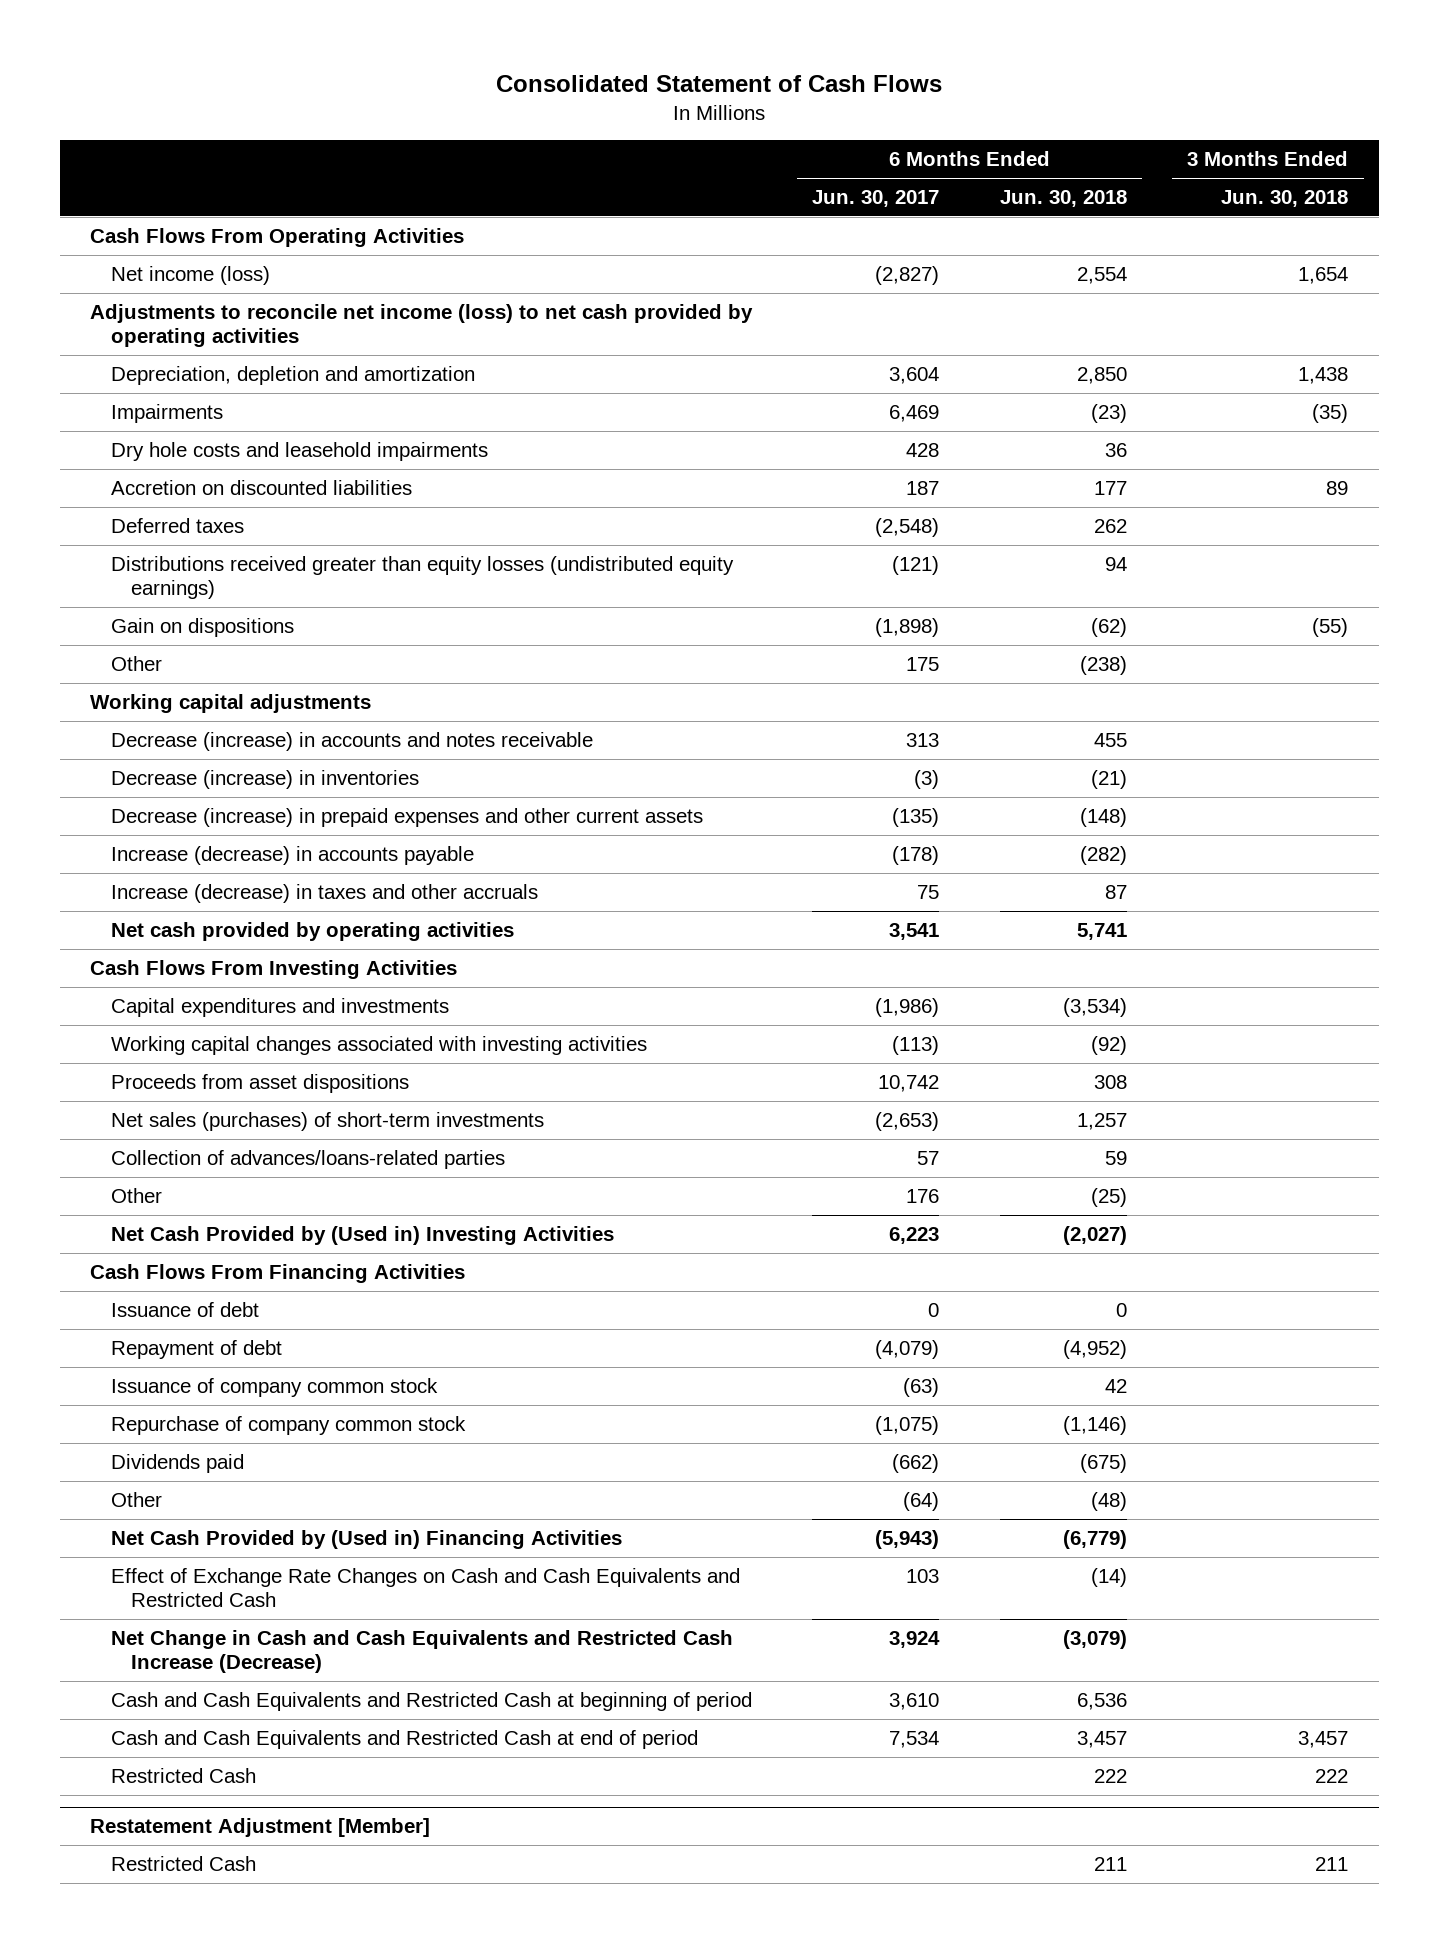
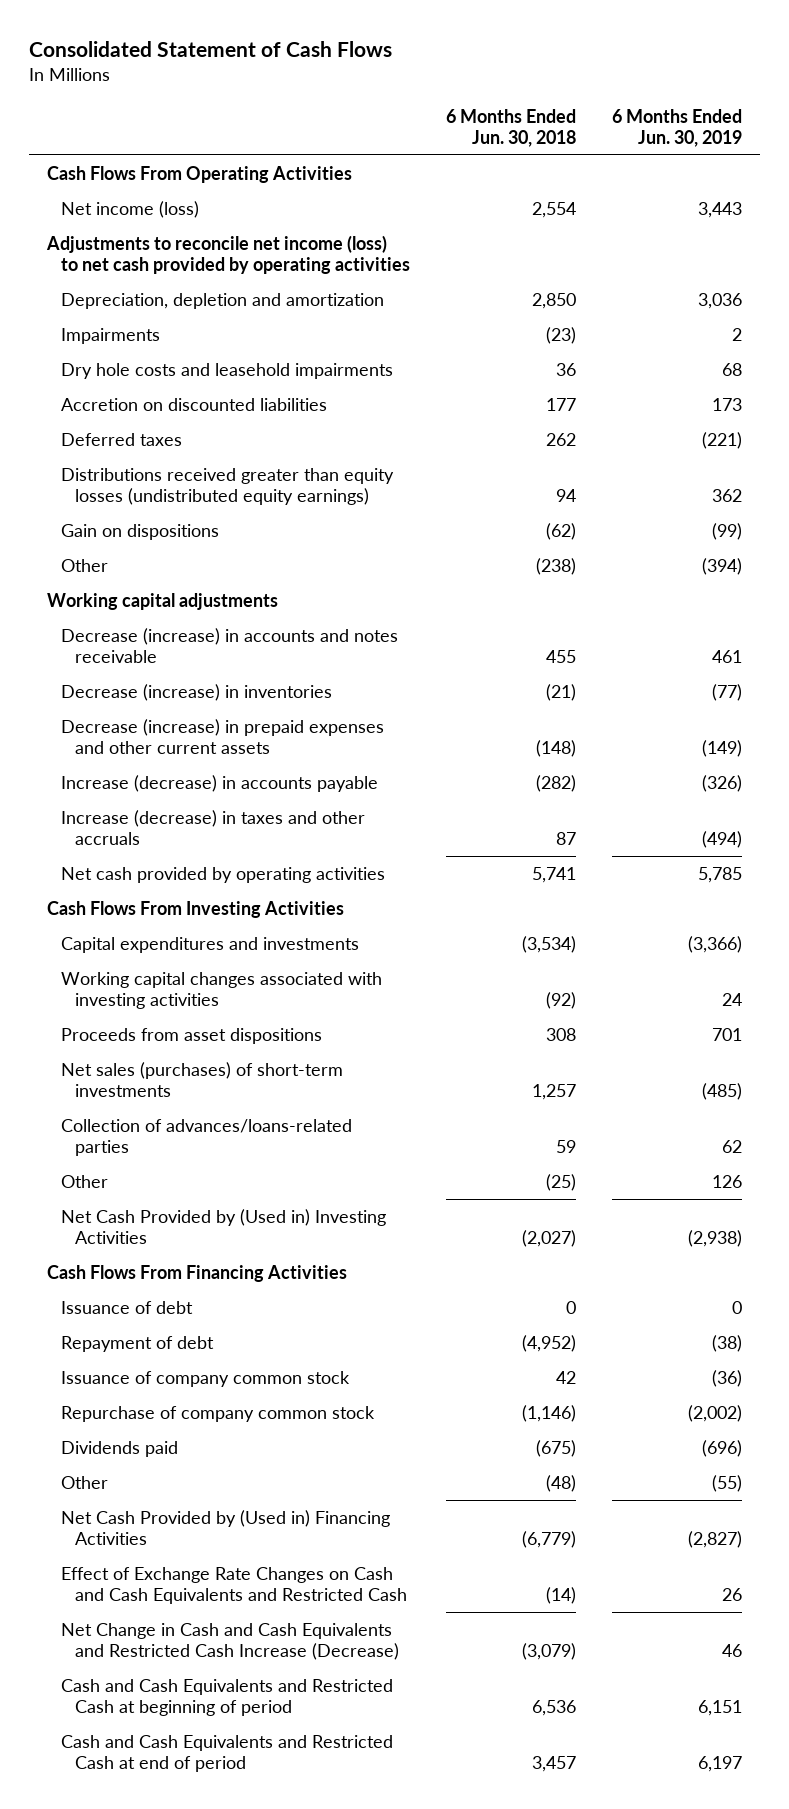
- | 6 Months Ended Jun. 30, 2017 | 6 Months Ended Jun. 30, 2018 | 3 Months Ended Jun. 30, 2018
+ | 6 Months Ended Jun. 30, 2018 | 6 Months Ended Jun. 30, 2019
- Restricted Cash | | 222 | 222
- Restatement Adjustment [Member]
- Restricted Cash | | 211 | 211

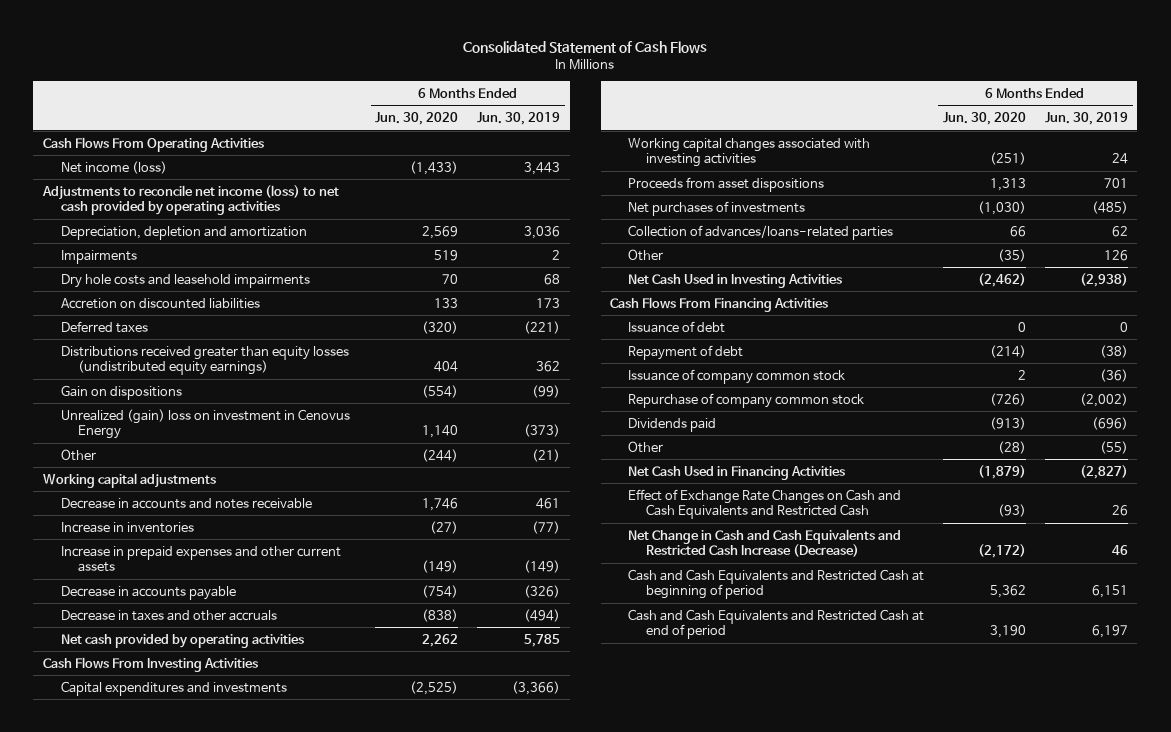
- | 6 Months Ended Jun. 30, 2018 | 6 Months Ended Jun. 30, 2019
+ | 6 Months Ended Jun. 30, 2020 | 6 Months Ended Jun. 30, 2019
- Other | (238) | (394)
+ Unrealized (gain) loss on investment in Cenovus Energy | 1,140 | (373)
+ Other | (244) | (21)
- Decrease (increase) in accounts and notes receivable | 455 | 461
- Decrease (increase) in inventories | (21) | (77)
- Decrease (increase) in prepaid expenses and other current assets | (148) | (149)
- Increase (decrease) in accounts payable | (282) | (326)
- Increase (decrease) in taxes and other accruals | 87 | (494)
+ Decrease in accounts and notes receivable | 1,746 | 461
+ Increase in inventories | (27) | (77)
+ Increase in prepaid expenses and other current assets | (149) | (149)
+ Decrease in accounts payable | (754) | (326)
+ Decrease in taxes and other accruals | (838) | (494)
- Net sales (purchases) of short-term investments | 1,257 | (485)
+ Net purchases of investments | (1,030) | (485)
- Net Cash Provided by (Used in) Investing Activities | (2,027) | (2,938)
+ Net Cash Used in Investing Activities | (2,462) | (2,938)
- Net Cash Provided by (Used in) Financing Activities | (6,779) | (2,827)
+ Net Cash Used in Financing Activities | (1,879) | (2,827)

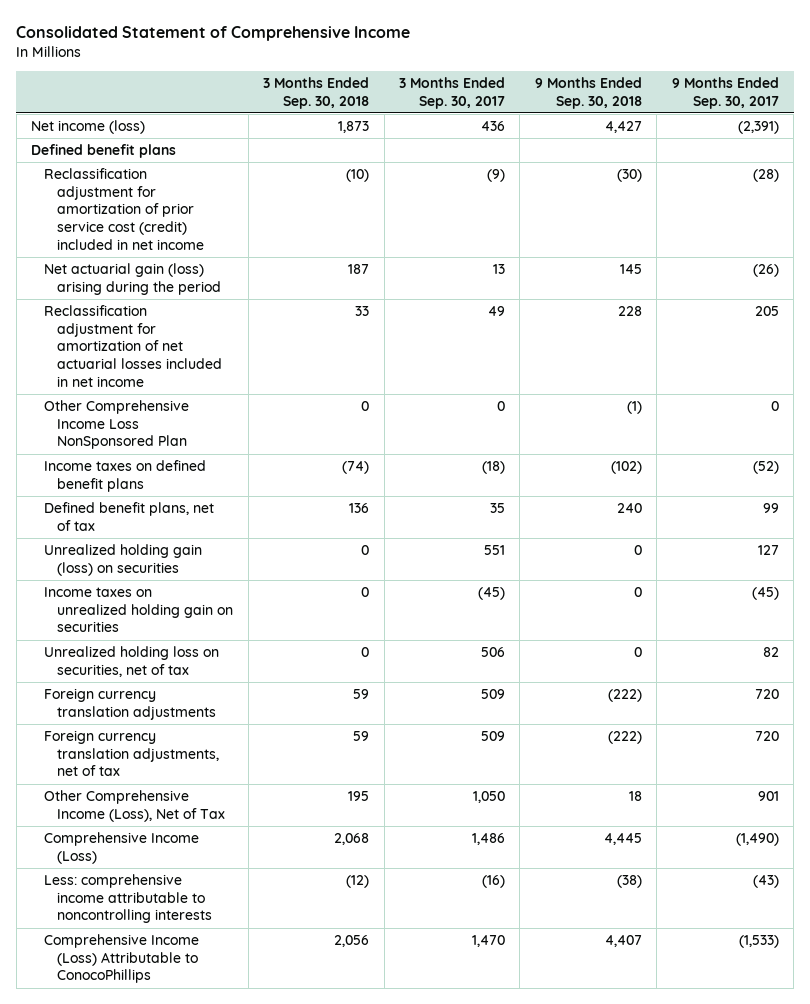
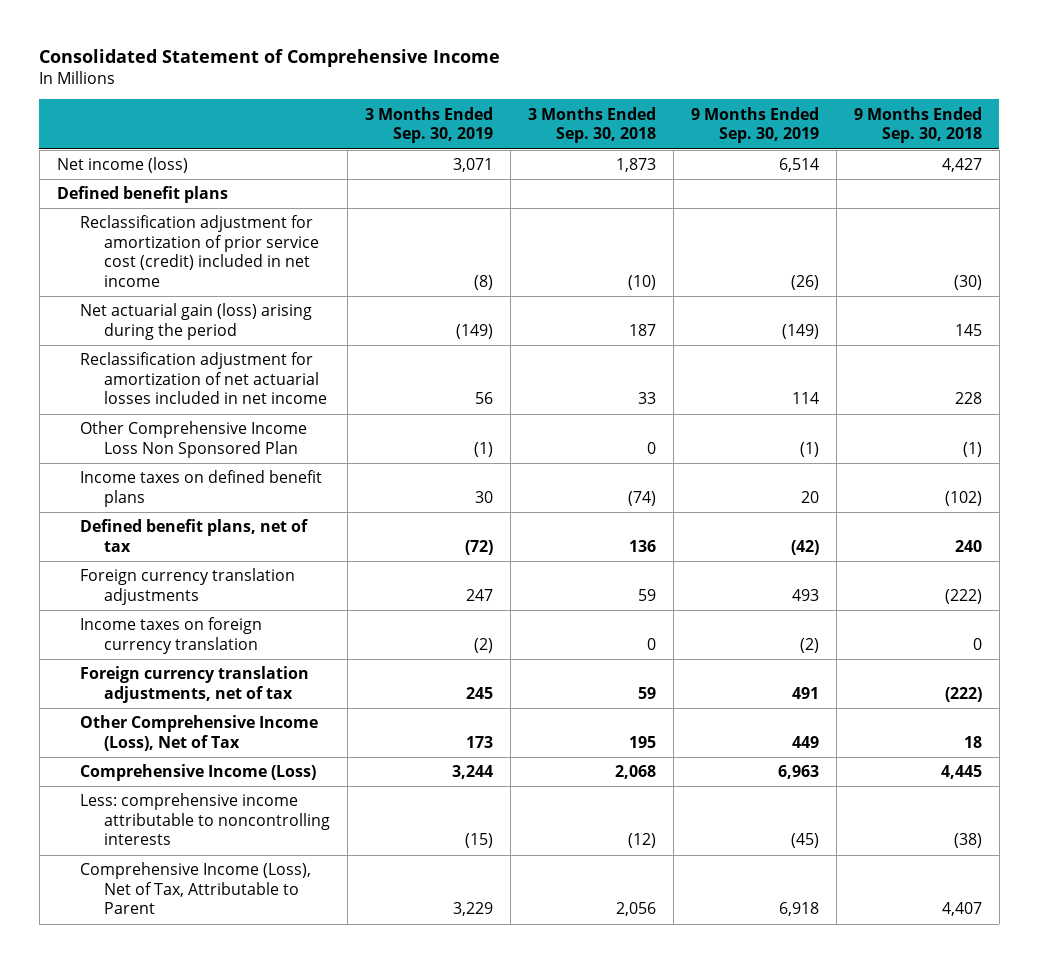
- | 3 Months Ended Sep. 30, 2018 | 3 Months Ended Sep. 30, 2017 | 9 Months Ended Sep. 30, 2018 | 9 Months Ended Sep. 30, 2017
+ | 3 Months Ended Sep. 30, 2019 | 3 Months Ended Sep. 30, 2018 | 9 Months Ended Sep. 30, 2019 | 9 Months Ended Sep. 30, 2018
- Other Comprehensive Income Loss NonSponsored Plan | 0 | 0 | (1) | 0
+ Other Comprehensive Income Loss Non Sponsored Plan | (1) | 0 | (1) | (1)
- Unrealized holding gain (loss) on securities | 0 | 551 | 0 | 127
- Income taxes on unrealized holding gain on securities | 0 | (45) | 0 | (45)
- Unrealized holding loss on securities, net of tax | 0 | 506 | 0 | 82
+ Income taxes on foreign currency translation | (2) | 0 | (2) | 0
- Comprehensive Income (Loss) Attributable to ConocoPhillips | 2,056 | 1,470 | 4,407 | (1,533)
+ Comprehensive Income (Loss), Net of Tax, Attributable to Parent | 3,229 | 2,056 | 6,918 | 4,407

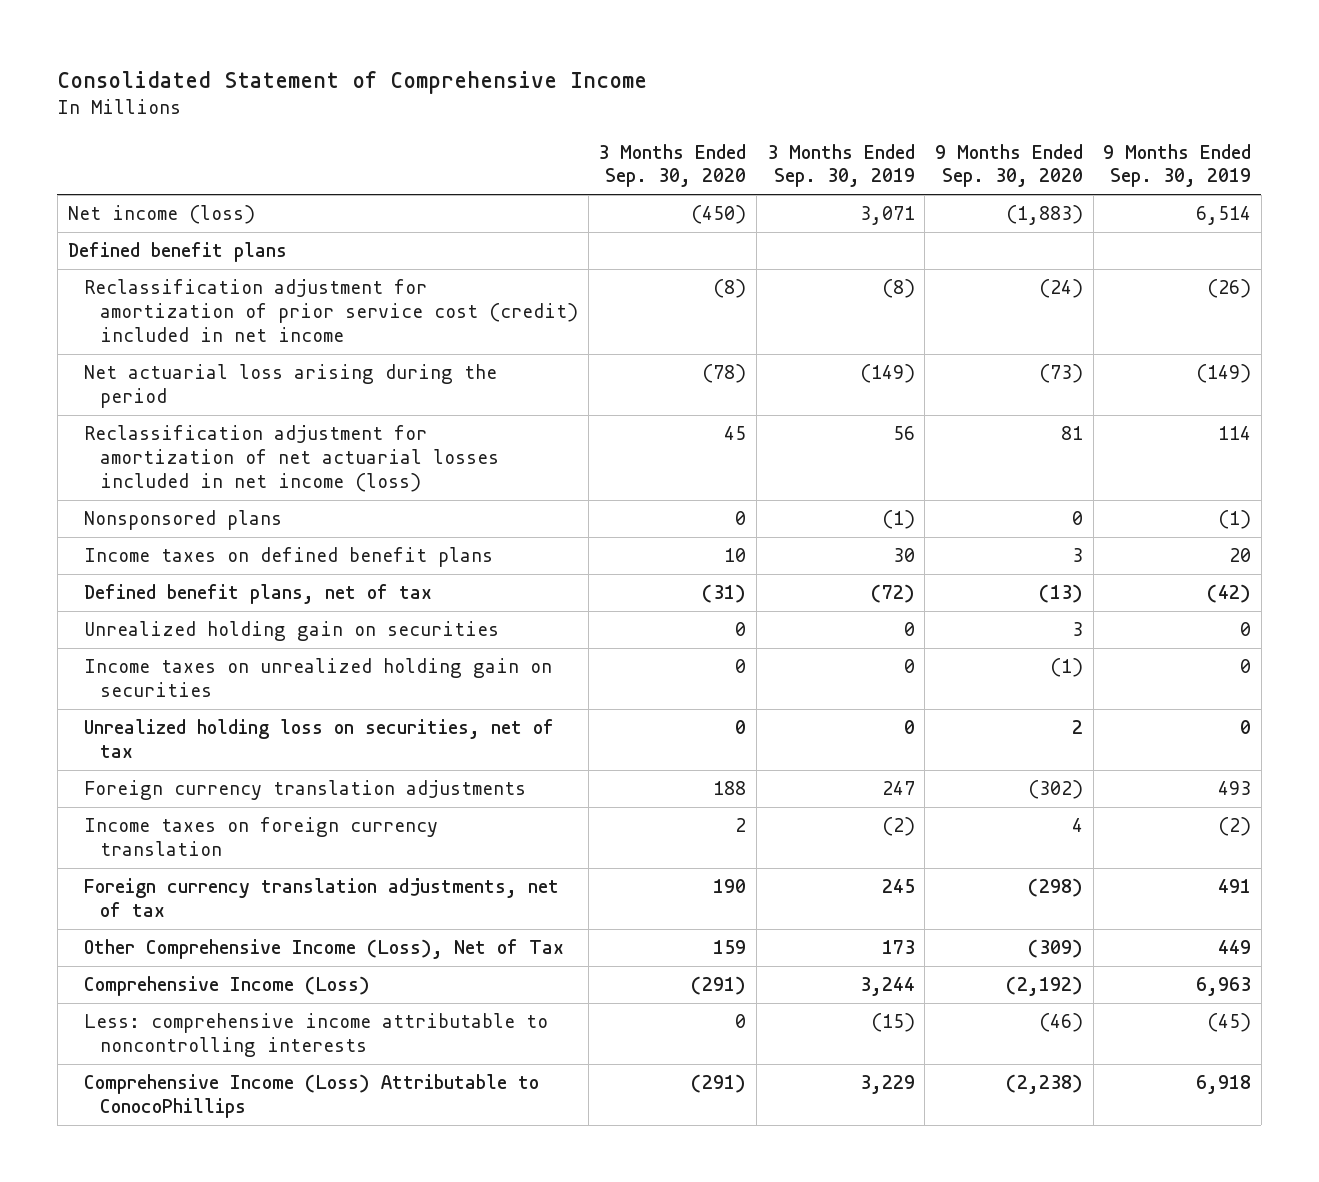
- | 3 Months Ended Sep. 30, 2019 | 3 Months Ended Sep. 30, 2018 | 9 Months Ended Sep. 30, 2019 | 9 Months Ended Sep. 30, 2018
+ | 3 Months Ended Sep. 30, 2020 | 3 Months Ended Sep. 30, 2019 | 9 Months Ended Sep. 30, 2020 | 9 Months Ended Sep. 30, 2019
- Net actuarial gain (loss) arising during the period | (149) | 187 | (149) | 145
- Reclassification adjustment for amortization of net actuarial losses included in net income | 56 | 33 | 114 | 228
- Other Comprehensive Income Loss Non Sponsored Plan | (1) | 0 | (1) | (1)
+ Net actuarial loss arising during the period | (78) | (149) | (73) | (149)
+ Reclassification adjustment for amortization of net actuarial losses included in net income (loss) | 45 | 56 | 81 | 114
+ Nonsponsored plans | 0 | (1) | 0 | (1)
+ Unrealized holding gain on securities | 0 | 0 | 3 | 0
+ Income taxes on unrealized holding gain on securities | 0 | 0 | (1) | 0
+ Unrealized holding loss on securities, net of tax | 0 | 0 | 2 | 0
- Comprehensive Income (Loss), Net of Tax, Attributable to Parent | 3,229 | 2,056 | 6,918 | 4,407
+ Comprehensive Income (Loss) Attributable to ConocoPhillips | (291) | 3,229 | (2,238) | 6,918

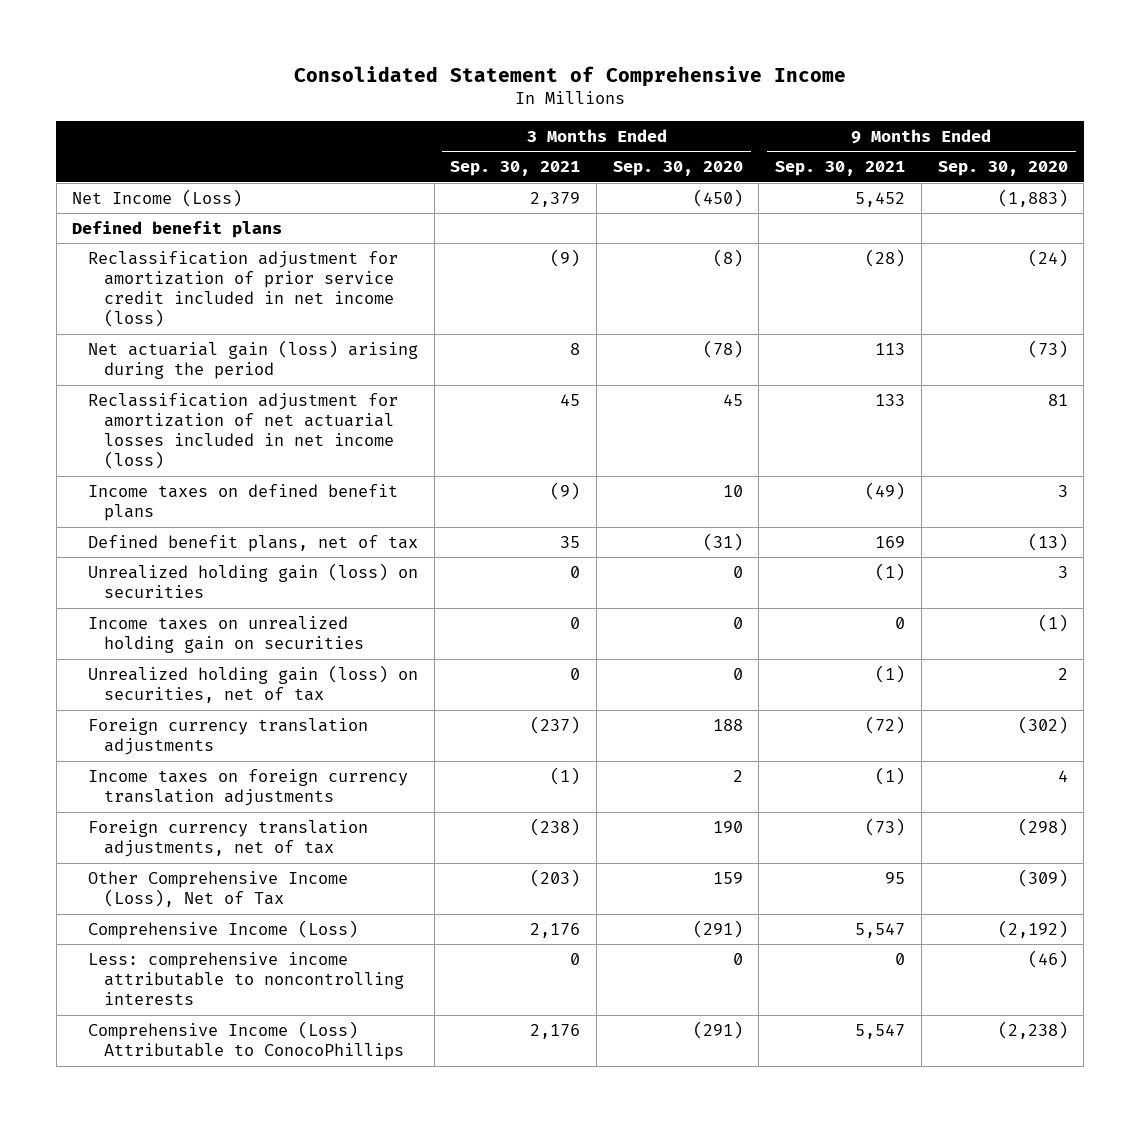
- | 3 Months Ended Sep. 30, 2020 | 3 Months Ended Sep. 30, 2019 | 9 Months Ended Sep. 30, 2020 | 9 Months Ended Sep. 30, 2019
+ | 3 Months Ended Sep. 30, 2021 | 3 Months Ended Sep. 30, 2020 | 9 Months Ended Sep. 30, 2021 | 9 Months Ended Sep. 30, 2020
- Net income (loss) | (450) | 3,071 | (1,883) | 6,514
+ Net Income (Loss) | 2,379 | (450) | 5,452 | (1,883)
- Reclassification adjustment for amortization of prior service cost (credit) included in net income | (8) | (8) | (24) | (26)
- Net actuarial loss arising during the period | (78) | (149) | (73) | (149)
+ Reclassification adjustment for amortization of prior service credit included in net income (loss) | (9) | (8) | (28) | (24)
+ Net actuarial gain (loss) arising during the period | 8 | (78) | 113 | (73)
- Nonsponsored plans | 0 | (1) | 0 | (1)
- Unrealized holding gain on securities | 0 | 0 | 3 | 0
+ Unrealized holding gain (loss) on securities | 0 | 0 | (1) | 3
- Unrealized holding loss on securities, net of tax | 0 | 0 | 2 | 0
+ Unrealized holding gain (loss) on securities, net of tax | 0 | 0 | (1) | 2
- Income taxes on foreign currency translation | 2 | (2) | 4 | (2)
+ Income taxes on foreign currency translation adjustments | (1) | 2 | (1) | 4

